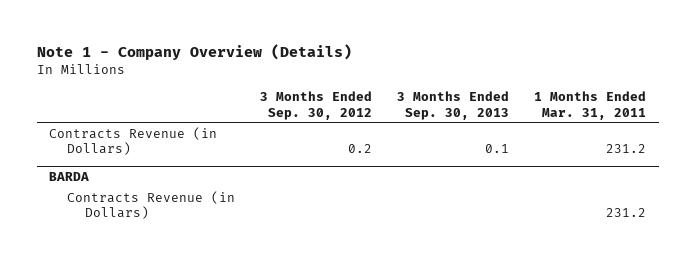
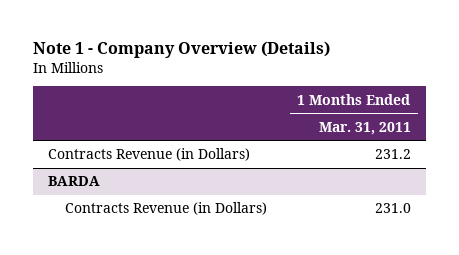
- | 3 Months Ended Sep. 30, 2012 | 3 Months Ended Sep. 30, 2013 | 1 Months Ended Mar. 31, 2011
+ | 1 Months Ended Mar. 31, 2011
@ BARDA
- Contracts Revenue (in Dollars) | | | 231.2
+ Contracts Revenue (in Dollars) | 231.0

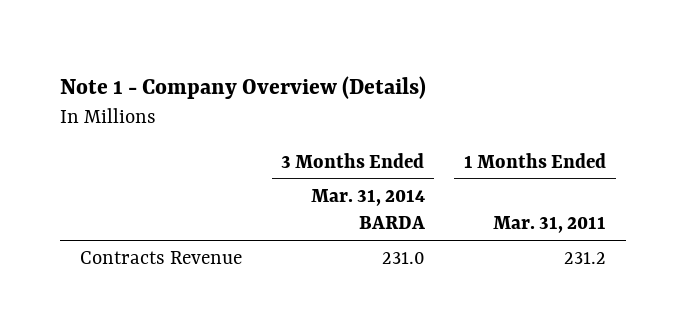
- | 1 Months Ended Mar. 31, 2011
+ | 3 Months Ended Mar. 31, 2014 BARDA | 1 Months Ended Mar. 31, 2011
- Contracts Revenue (in Dollars) | 231.2
- BARDA
- Contracts Revenue (in Dollars) | 231.0
+ Contracts Revenue | 231.0 | 231.2

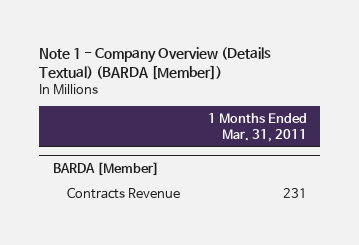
- Note 1 - Company Overview (Details)
+ Note 1 - Company Overview (Details Textual) (BARDA [Member])
- | 3 Months Ended Mar. 31, 2014 BARDA | 1 Months Ended Mar. 31, 2011
+ | 1 Months Ended Mar. 31, 2011
- Contracts Revenue | 231.0 | 231.2
+ BARDA [Member]
+ Contracts Revenue | 231

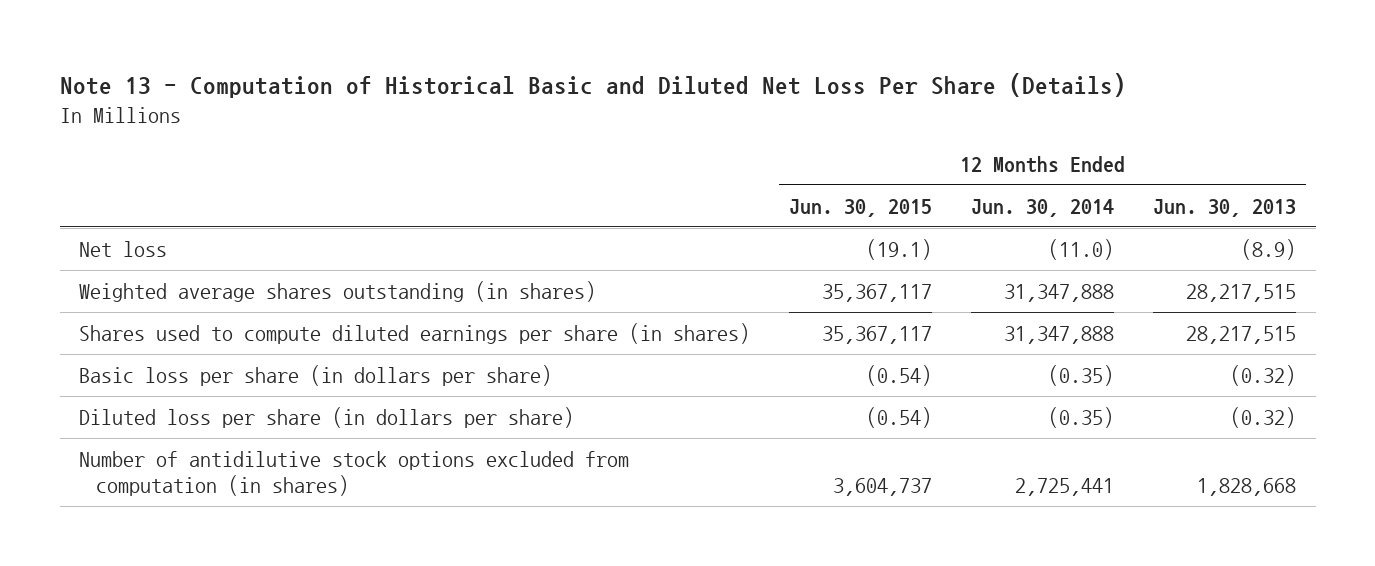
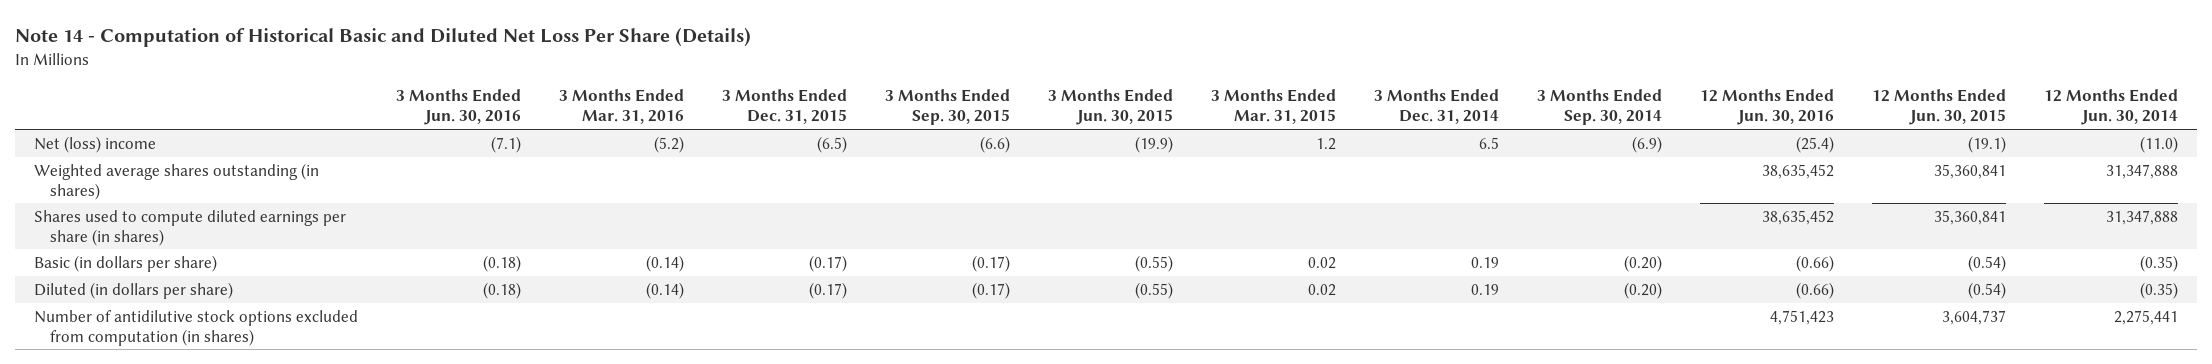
- Note 13 - Computation of Historical Basic and Diluted Net Loss Per Share (Details)
+ Note 14 - Computation of Historical Basic and Diluted Net Loss Per Share (Details)
- | 12 Months Ended Jun. 30, 2015 | 12 Months Ended Jun. 30, 2014 | 12 Months Ended Jun. 30, 2013
+ | 3 Months Ended Jun. 30, 2016 | 3 Months Ended Mar. 31, 2016 | 3 Months Ended Dec. 31, 2015 | 3 Months Ended Sep. 30, 2015 | 3 Months Ended Jun. 30, 2015 | 3 Months Ended Mar. 31, 2015 | 3 Months Ended Dec. 31, 2014 | 3 Months Ended Sep. 30, 2014 | 12 Months Ended Jun. 30, 2016 | 12 Months Ended Jun. 30, 2015 | 12 Months Ended Jun. 30, 2014
- Net loss | (19.1) | (11.0) | (8.9)
- Weighted average shares outstanding (in shares) | 35,367,117 | 31,347,888 | 28,217,515
- Shares used to compute diluted earnings per share (in shares) | 35,367,117 | 31,347,888 | 28,217,515
- Basic loss per share (in dollars per share) | (0.54) | (0.35) | (0.32)
- Diluted loss per share (in dollars per share) | (0.54) | (0.35) | (0.32)
- Number of antidilutive stock options excluded from computation (in shares) | 3,604,737 | 2,725,441 | 1,828,668
+ Net (loss) income | (7.1) | (5.2) | (6.5) | (6.6) | (19.9) | 1.2 | 6.5 | (6.9) | (25.4) | (19.1) | (11.0)
+ Weighted average shares outstanding (in shares) | | | | | | | | | 38,635,452 | 35,360,841 | 31,347,888
+ Shares used to compute diluted earnings per share (in shares) | | | | | | | | | 38,635,452 | 35,360,841 | 31,347,888
+ Basic (in dollars per share) | (0.18) | (0.14) | (0.17) | (0.17) | (0.55) | 0.02 | 0.19 | (0.20) | (0.66) | (0.54) | (0.35)
+ Diluted (in dollars per share) | (0.18) | (0.14) | (0.17) | (0.17) | (0.55) | 0.02 | 0.19 | (0.20) | (0.66) | (0.54) | (0.35)
+ Number of antidilutive stock options excluded from computation (in shares) | | | | | | | | | 4,751,423 | 3,604,737 | 2,275,441

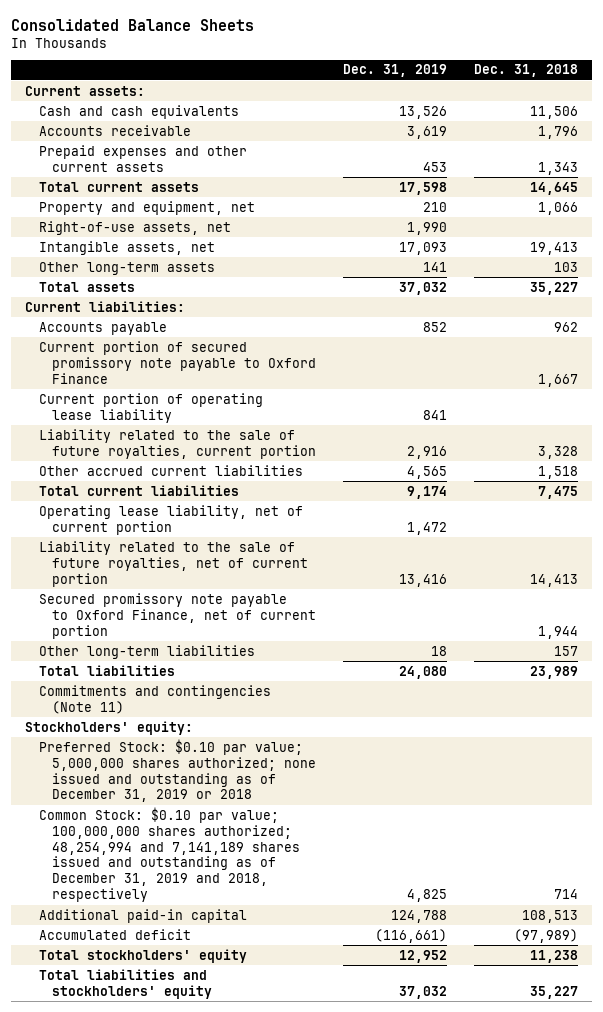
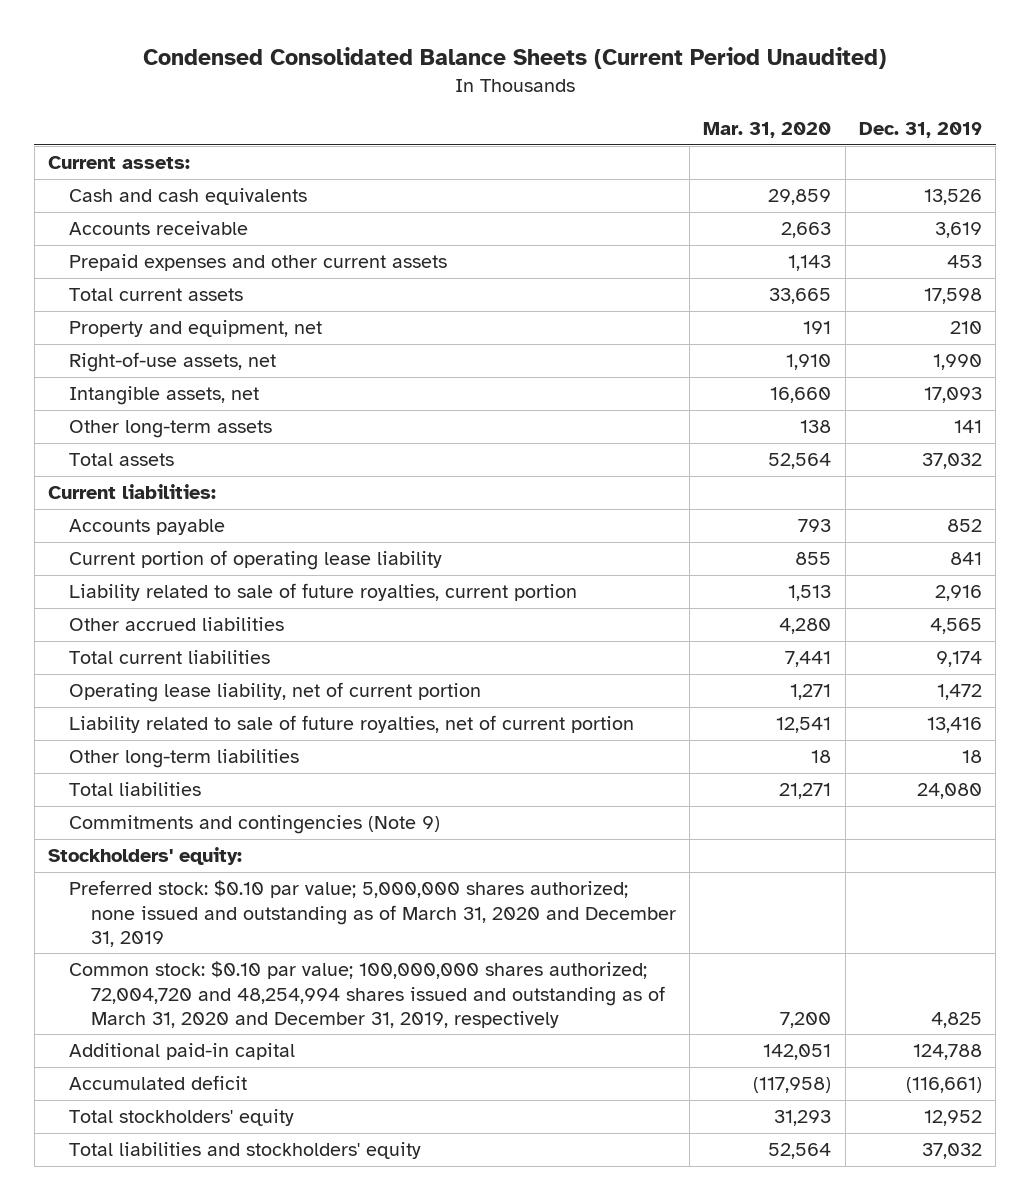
- Consolidated Balance Sheets
+ Condensed Consolidated Balance Sheets (Current Period Unaudited)
- | Dec. 31, 2019 | Dec. 31, 2018
+ | Mar. 31, 2020 | Dec. 31, 2019
- Current portion of secured promissory note payable to Oxford Finance | | 1,667
- Liability related to the sale of future royalties, current portion | 2,916 | 3,328
- Other accrued current liabilities | 4,565 | 1,518
+ Liability related to sale of future royalties, current portion | 1,513 | 2,916
+ Other accrued liabilities | 4,280 | 4,565
- Liability related to the sale of future royalties, net of current portion | 13,416 | 14,413
- Secured promissory note payable to Oxford Finance, net of current portion | | 1,944
+ Liability related to sale of future royalties, net of current portion | 12,541 | 13,416
- Commitments and contingencies (Note 11)
+ Commitments and contingencies (Note 9)
- Preferred Stock: $0.10 par value; 5,000,000 shares authorized; none issued and outstanding as of December 31, 2019 or 2018
- Common Stock: $0.10 par value; 100,000,000 shares authorized; 48,254,994 and 7,141,189 shares issued and outstanding as of December 31, 2019 and 2018, respectively | 4,825 | 714
+ Preferred stock: $0.10 par value; 5,000,000 shares authorized; none issued and outstanding as of March 31, 2020 and December 31, 2019
+ Common stock: $0.10 par value; 100,000,000 shares authorized; 72,004,720 and 48,254,994 shares issued and outstanding as of March 31, 2020 and December 31, 2019, respectively | 7,200 | 4,825

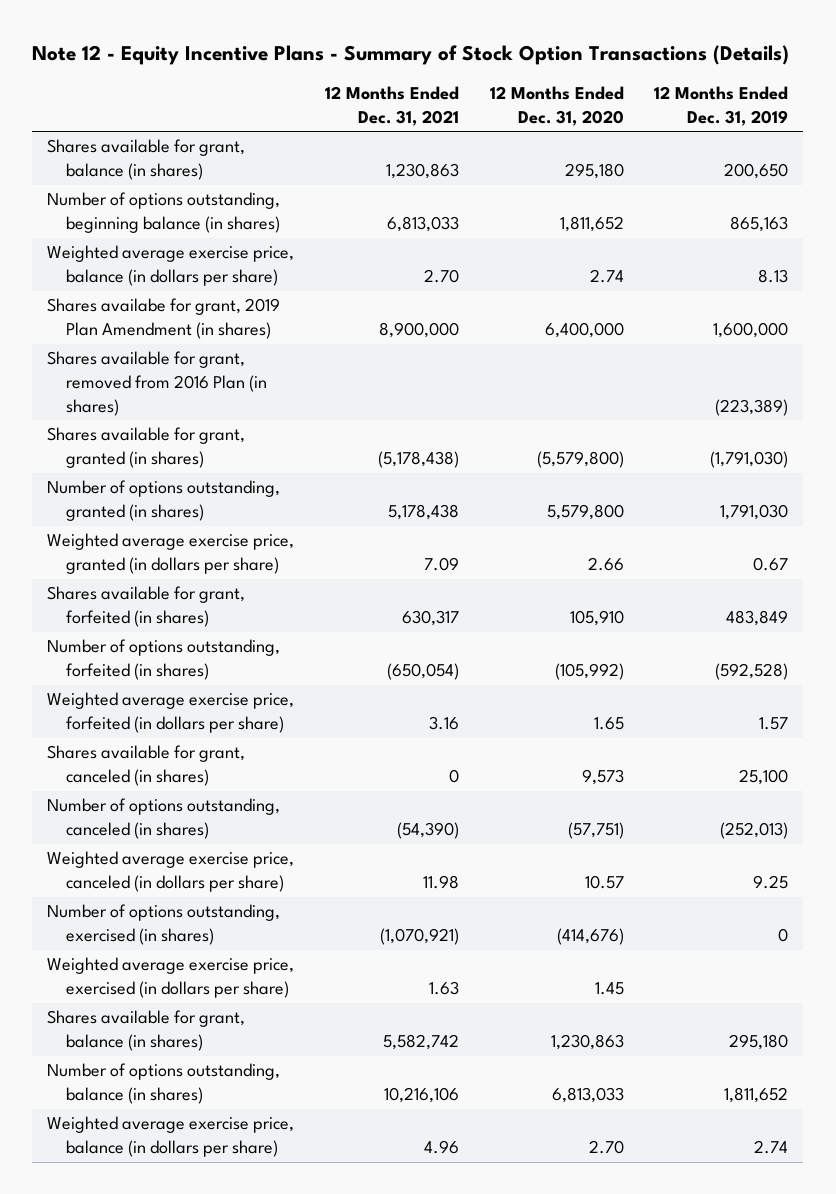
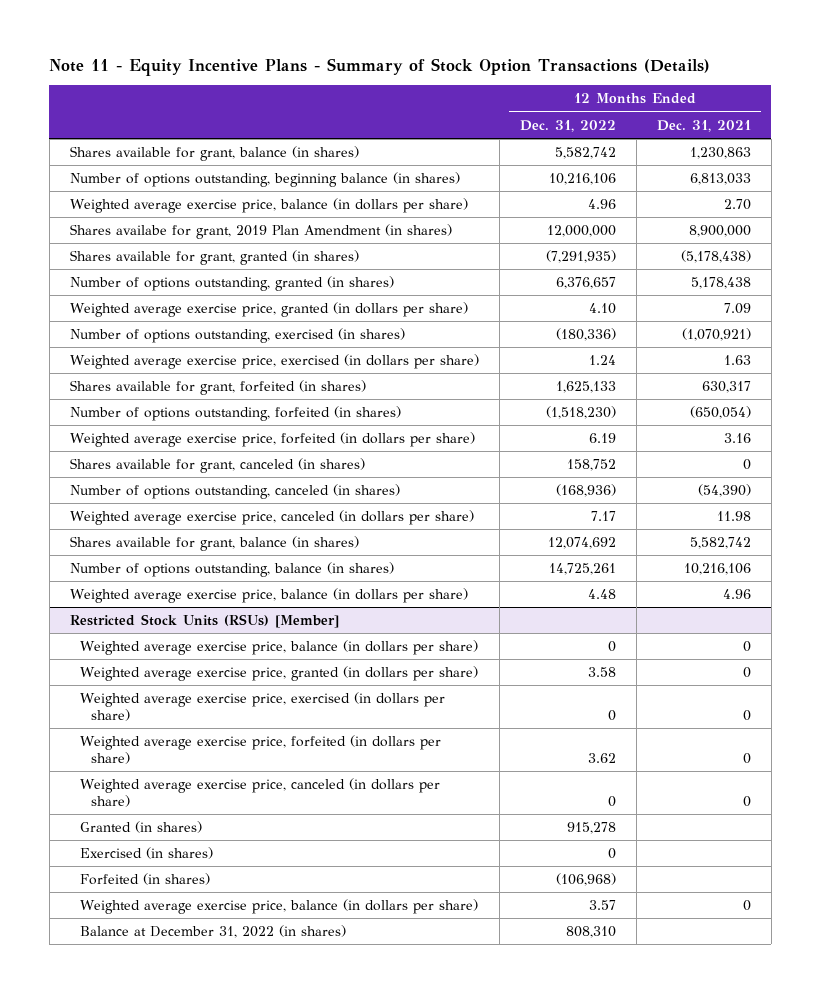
- Note 12 - Equity Incentive Plans - Summary of Stock Option Transactions (Details)
+ Note 11 - Equity Incentive Plans - Summary of Stock Option Transactions (Details)
- | 12 Months Ended Dec. 31, 2021 | 12 Months Ended Dec. 31, 2020 | 12 Months Ended Dec. 31, 2019
+ | 12 Months Ended Dec. 31, 2022 | 12 Months Ended Dec. 31, 2021
- Shares available for grant, removed from 2016 Plan (in shares) | | | (223,389)
moved up: Number of options outstanding, exercised (in shares) | (180,336) | (1,070,921)
moved up: Weighted average exercise price, exercised (in dollars per share) | 1.24 | 1.63
+ Restricted Stock Units (RSUs) [Member]
+ Weighted average exercise price, balance (in dollars per share) | 0 | 0
+ Weighted average exercise price, granted (in dollars per share) | 3.58 | 0
+ Weighted average exercise price, exercised (in dollars per share) | 0 | 0
+ Weighted average exercise price, forfeited (in dollars per share) | 3.62 | 0
+ Weighted average exercise price, canceled (in dollars per share) | 0 | 0
+ Granted (in shares) | 915,278 |
+ Exercised (in shares) | 0 |
+ Forfeited (in shares) | (106,968) |
+ Weighted average exercise price, balance (in dollars per share) | 3.57 | 0
+ Balance at December 31, 2022 (in shares) | 808,310 |

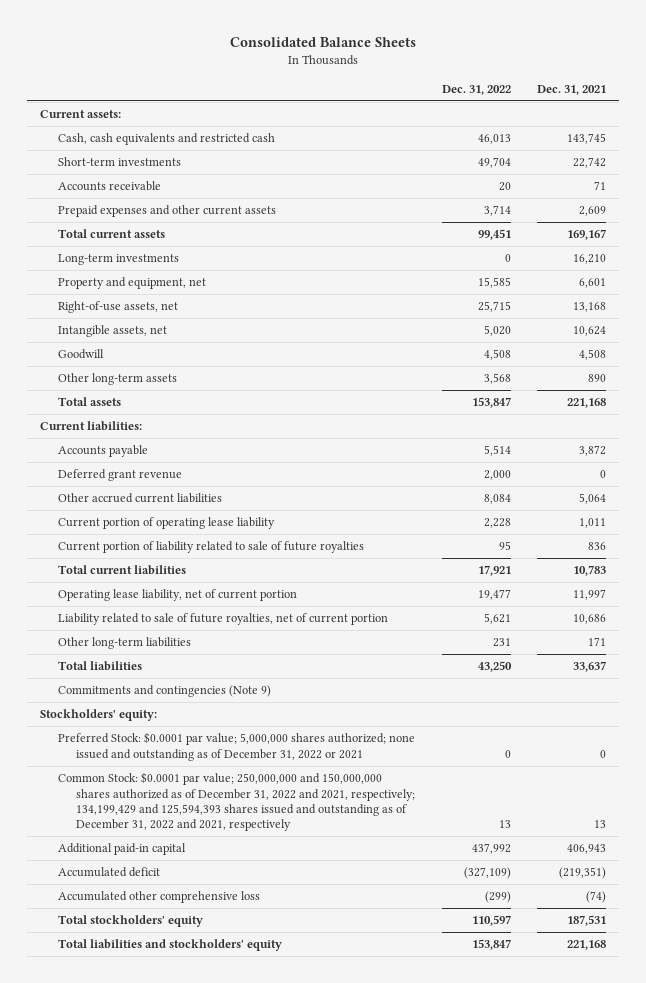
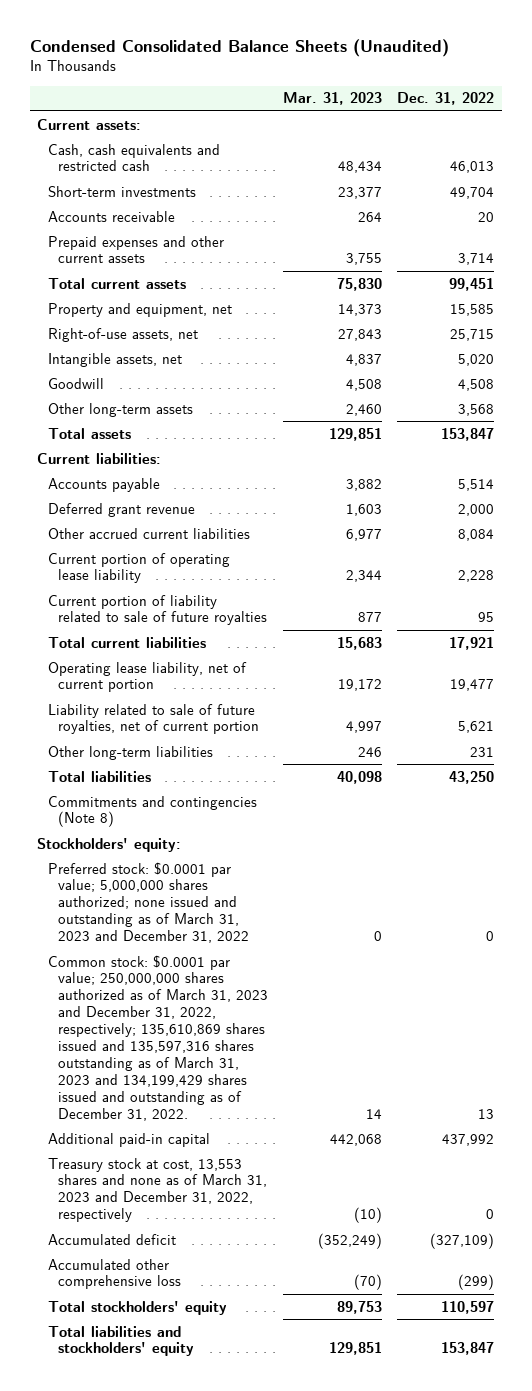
- Consolidated Balance Sheets
+ Condensed Consolidated Balance Sheets (Unaudited)
- | Dec. 31, 2022 | Dec. 31, 2021
+ | Mar. 31, 2023 | Dec. 31, 2022
- Long-term investments | 0 | 16,210
- Commitments and contingencies (Note 9)
+ Commitments and contingencies (Note 8)
- Preferred Stock: $0.0001 par value; 5,000,000 shares authorized; none issued and outstanding as of December 31, 2022 or 2021 | 0 | 0
- Common Stock: $0.0001 par value; 250,000,000 and 150,000,000 shares authorized as of December 31, 2022 and 2021, respectively; 134,199,429 and 125,594,393 shares issued and outstanding as of December 31, 2022 and 2021, respectively | 13 | 13
+ Preferred stock: $0.0001 par value; 5,000,000 shares authorized; none issued and outstanding as of March 31, 2023 and December 31, 2022 | 0 | 0
+ Common stock: $0.0001 par value; 250,000,000 shares authorized as of March 31, 2023 and December 31, 2022, respectively; 135,610,869 shares issued and 135,597,316 shares outstanding as of March 31, 2023 and 134,199,429 shares issued and outstanding as of December 31, 2022. | 14 | 13
+ Treasury stock at cost, 13,553 shares and none as of March 31, 2023 and December 31, 2022, respectively | (10) | 0

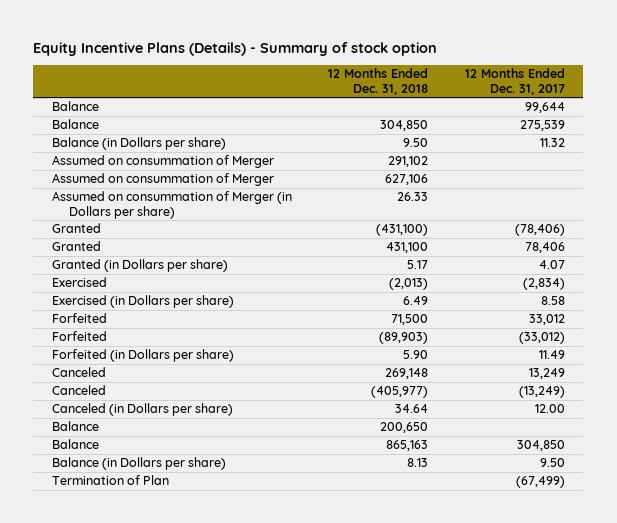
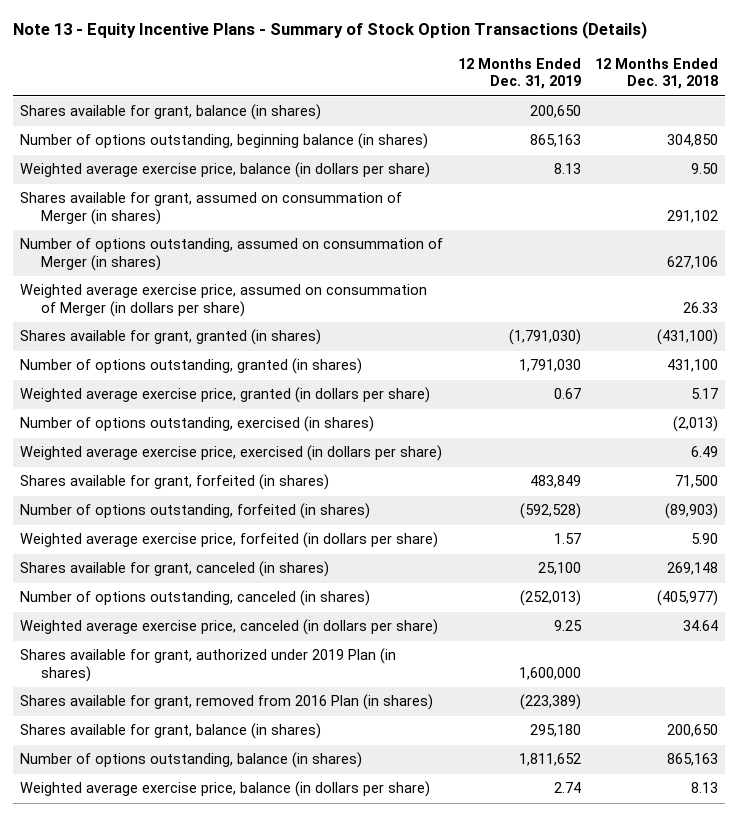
- Equity Incentive Plans (Details) - Summary of stock option
+ Note 13 - Equity Incentive Plans - Summary of Stock Option Transactions (Details)
- | 12 Months Ended Dec. 31, 2018 | 12 Months Ended Dec. 31, 2017
+ | 12 Months Ended Dec. 31, 2019 | 12 Months Ended Dec. 31, 2018
- Balance | | 99,644
- Balance | 304,850 | 275,539
- Balance (in Dollars per share) | 9.50 | 11.32
- Assumed on consummation of Merger | 291,102 |
- Assumed on consummation of Merger | 627,106 |
- Assumed on consummation of Merger (in Dollars per share) | 26.33 |
- Granted | (431,100) | (78,406)
- Granted | 431,100 | 78,406
- Granted (in Dollars per share) | 5.17 | 4.07
- Exercised | (2,013) | (2,834)
- Exercised (in Dollars per share) | 6.49 | 8.58
- Forfeited | 71,500 | 33,012
- Forfeited | (89,903) | (33,012)
- Forfeited (in Dollars per share) | 5.90 | 11.49
- Canceled | 269,148 | 13,249
- Canceled | (405,977) | (13,249)
- Canceled (in Dollars per share) | 34.64 | 12.00
- Balance | 200,650 |
- Balance | 865,163 | 304,850
- Balance (in Dollars per share) | 8.13 | 9.50
- Termination of Plan | | (67,499)
+ Shares available for grant, balance (in shares) | 200,650 |
+ Number of options outstanding, beginning balance (in shares) | 865,163 | 304,850
+ Weighted average exercise price, balance (in dollars per share) | 8.13 | 9.50
+ Shares available for grant, assumed on consummation of Merger (in shares) | | 291,102
+ Number of options outstanding, assumed on consummation of Merger (in shares) | | 627,106
+ Weighted average exercise price, assumed on consummation of Merger (in dollars per share) | | 26.33
+ Shares available for grant, granted (in shares) | (1,791,030) | (431,100)
+ Number of options outstanding, granted (in shares) | 1,791,030 | 431,100
+ Weighted average exercise price, granted (in dollars per share) | 0.67 | 5.17
+ Number of options outstanding, exercised (in shares) | | (2,013)
+ Weighted average exercise price, exercised (in dollars per share) | | 6.49
+ Shares available for grant, forfeited (in shares) | 483,849 | 71,500
+ Number of options outstanding, forfeited (in shares) | (592,528) | (89,903)
+ Weighted average exercise price, forfeited (in dollars per share) | 1.57 | 5.90
+ Shares available for grant, canceled (in shares) | 25,100 | 269,148
+ Number of options outstanding, canceled (in shares) | (252,013) | (405,977)
+ Weighted average exercise price, canceled (in dollars per share) | 9.25 | 34.64
+ Shares available for grant, authorized under 2019 Plan (in shares) | 1,600,000 |
+ Shares available for grant, removed from 2016 Plan (in shares) | (223,389) |
+ Shares available for grant, balance (in shares) | 295,180 | 200,650
+ Number of options outstanding, balance (in shares) | 1,811,652 | 865,163
+ Weighted average exercise price, balance (in dollars per share) | 2.74 | 8.13

